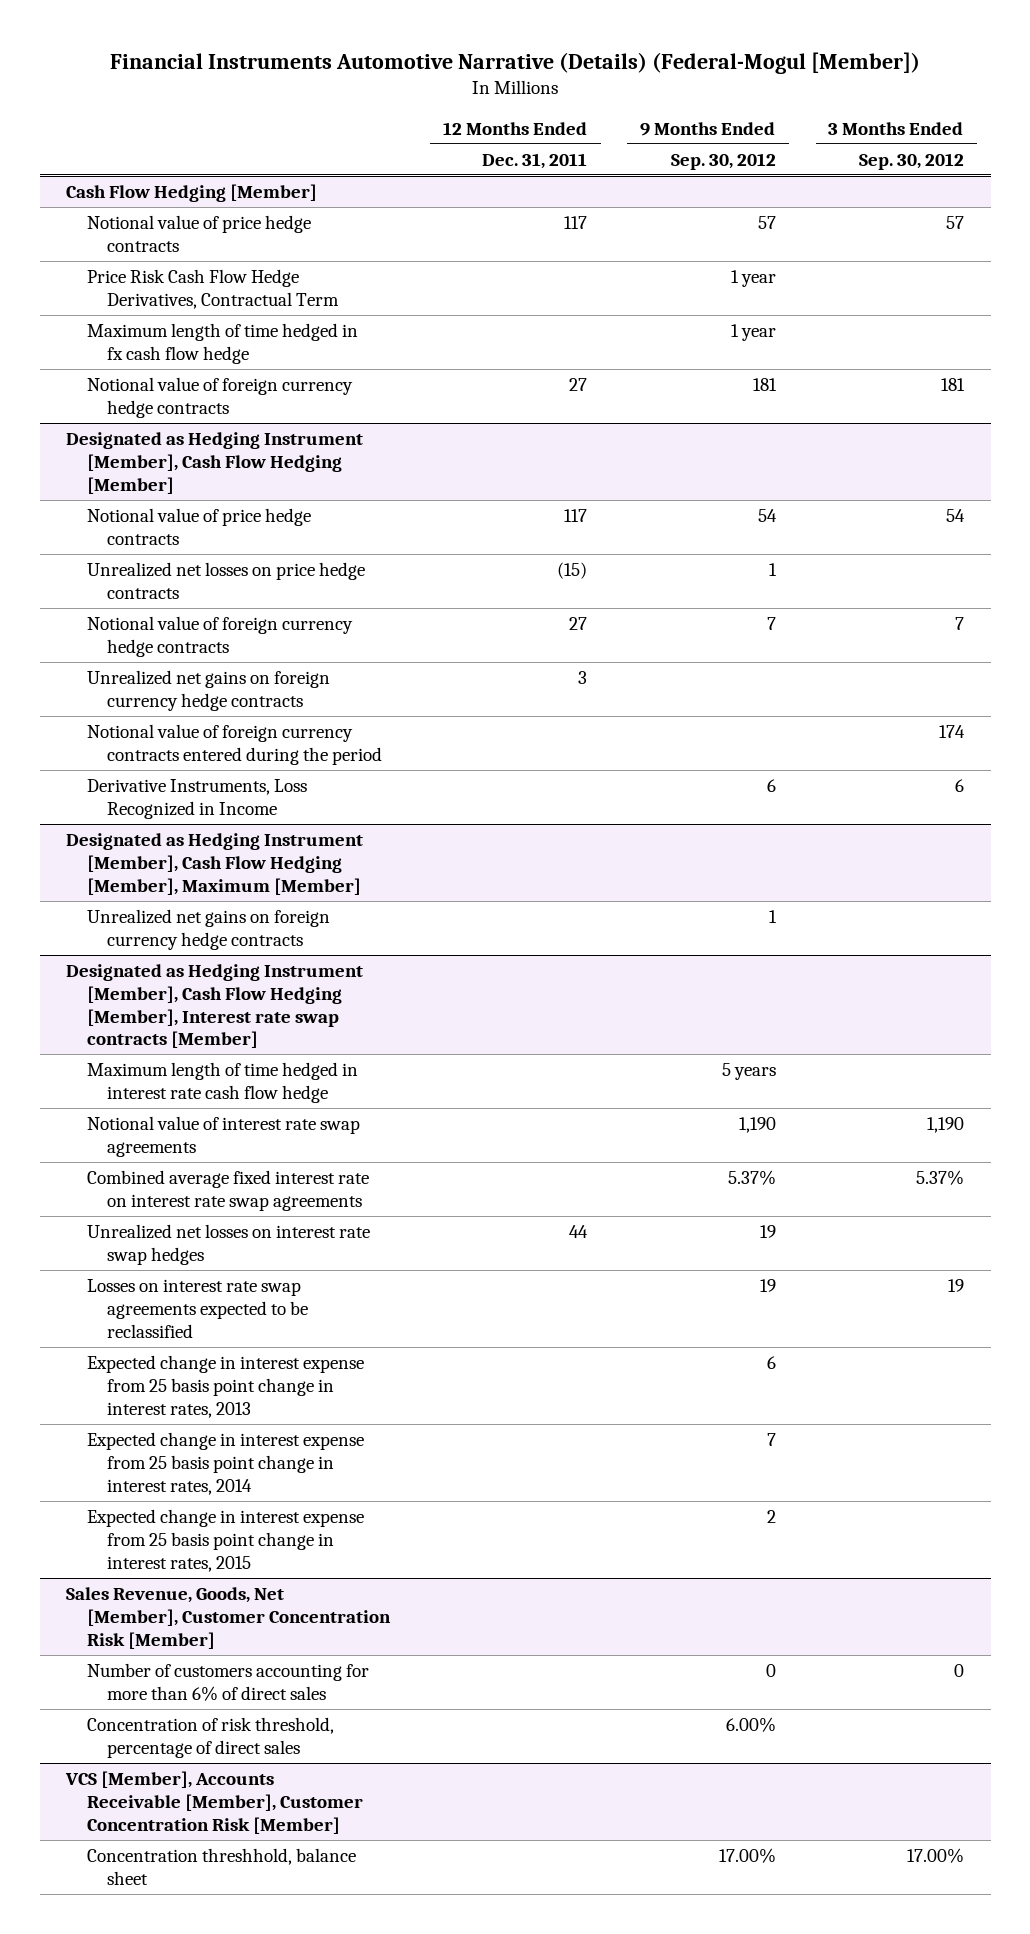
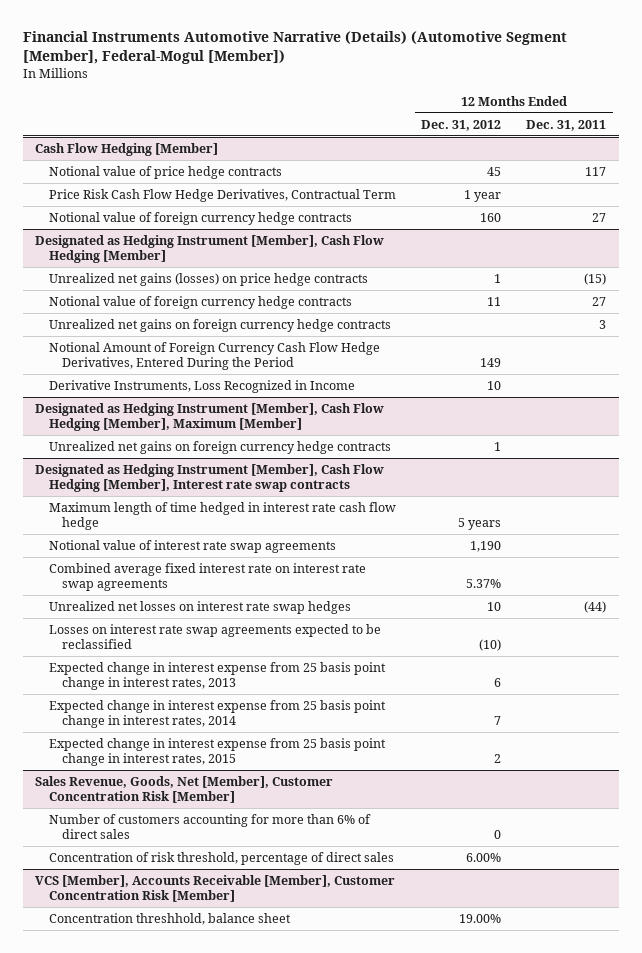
- Financial Instruments Automotive Narrative (Details) (Federal-Mogul [Member])
+ Financial Instruments Automotive Narrative (Details) (Automotive Segment [Member], Federal-Mogul [Member])
- | 12 Months Ended Dec. 31, 2011 | 9 Months Ended Sep. 30, 2012 | 3 Months Ended Sep. 30, 2012
+ | 12 Months Ended Dec. 31, 2012 | 12 Months Ended Dec. 31, 2011
@ Cash Flow Hedging [Member]
- Maximum length of time hedged in fx cash flow hedge | | 1 year |
@ Designated as Hedging Instrument [Member], Cash Flow Hedging [Member]
- Notional value of price hedge contracts | 117 | 54 | 54
- Unrealized net losses on price hedge contracts | (15) | 1 |
+ Unrealized net gains (losses) on price hedge contracts | 1 | (15)
- Notional value of foreign currency contracts entered during the period | | | 174
+ Notional Amount of Foreign Currency Cash Flow Hedge Derivatives, Entered During the Period | 149 |
- Designated as Hedging Instrument [Member], Cash Flow Hedging [Member], Interest rate swap contracts [Member]
+ Designated as Hedging Instrument [Member], Cash Flow Hedging [Member], Interest rate swap contracts
- Unrealized net losses on interest rate swap hedges | 44 | 19 |
+ Unrealized net losses on interest rate swap hedges | 10 | (44)

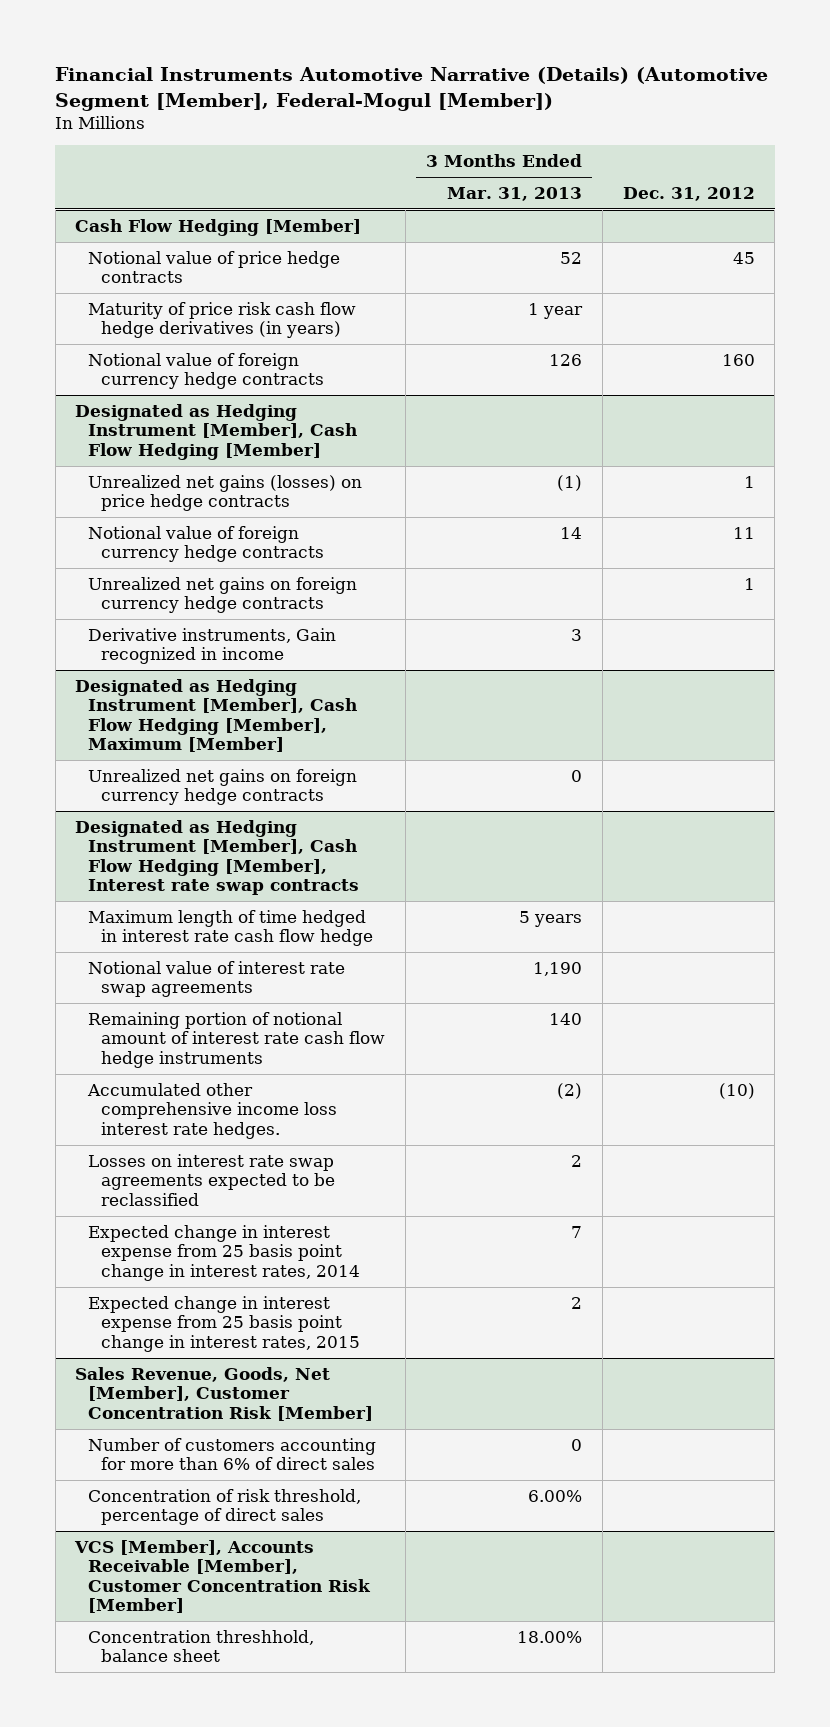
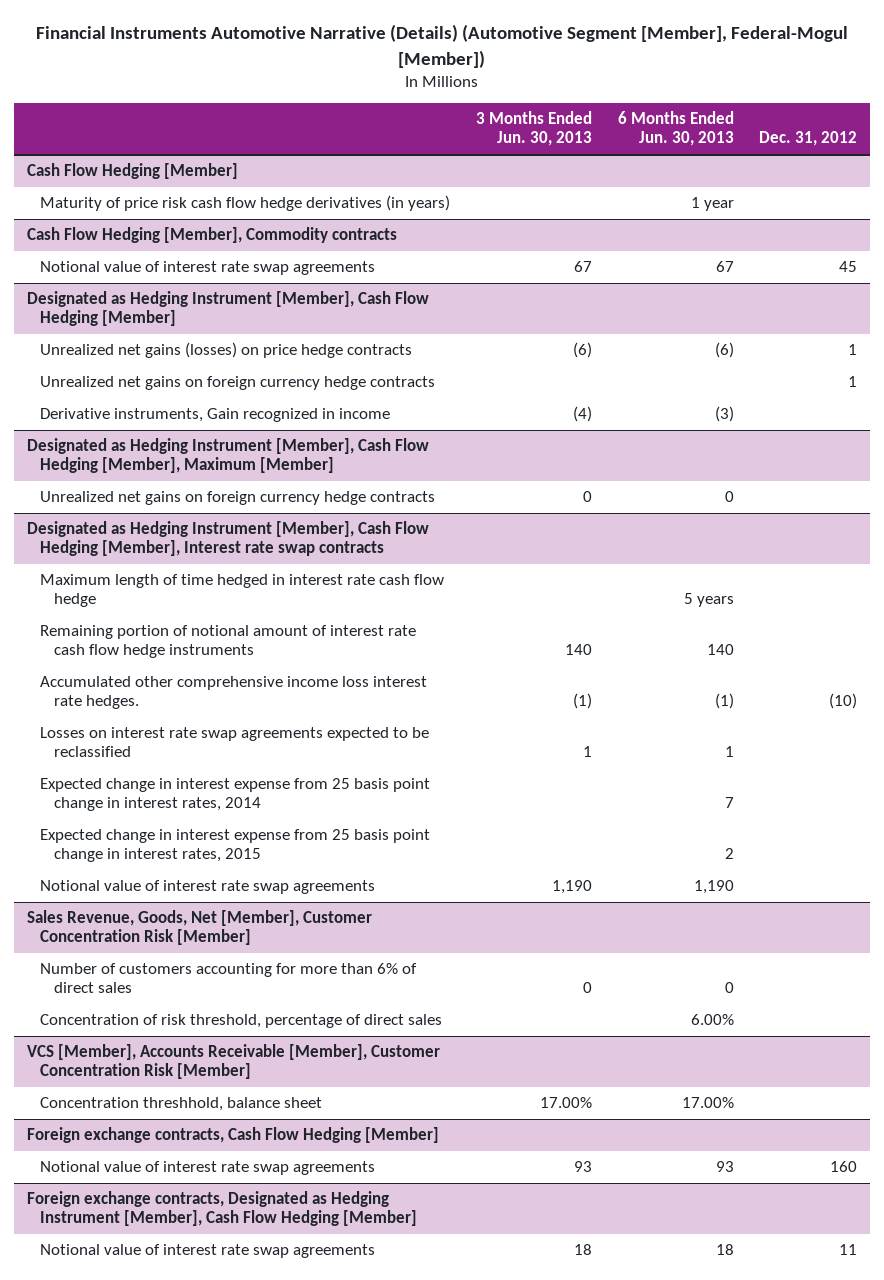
- | 3 Months Ended Mar. 31, 2013 | Dec. 31, 2012
+ | 3 Months Ended Jun. 30, 2013 | 6 Months Ended Jun. 30, 2013 | Dec. 31, 2012
@ Cash Flow Hedging [Member]
- Notional value of price hedge contracts | 52 | 45
- Notional value of foreign currency hedge contracts | 126 | 160
+ Cash Flow Hedging [Member], Commodity contracts
+ Notional value of interest rate swap agreements | 67 | 67 | 45
@ Designated as Hedging Instrument [Member], Cash Flow Hedging [Member]
- Notional value of foreign currency hedge contracts | 14 | 11
@ Designated as Hedging Instrument [Member], Cash Flow Hedging [Member], Interest rate swap contracts
moved down: Notional value of interest rate swap agreements | 1,190 | 1,190 |
+ Foreign exchange contracts, Cash Flow Hedging [Member]
+ Notional value of interest rate swap agreements | 93 | 93 | 160
+ Foreign exchange contracts, Designated as Hedging Instrument [Member], Cash Flow Hedging [Member]
+ Notional value of interest rate swap agreements | 18 | 18 | 11

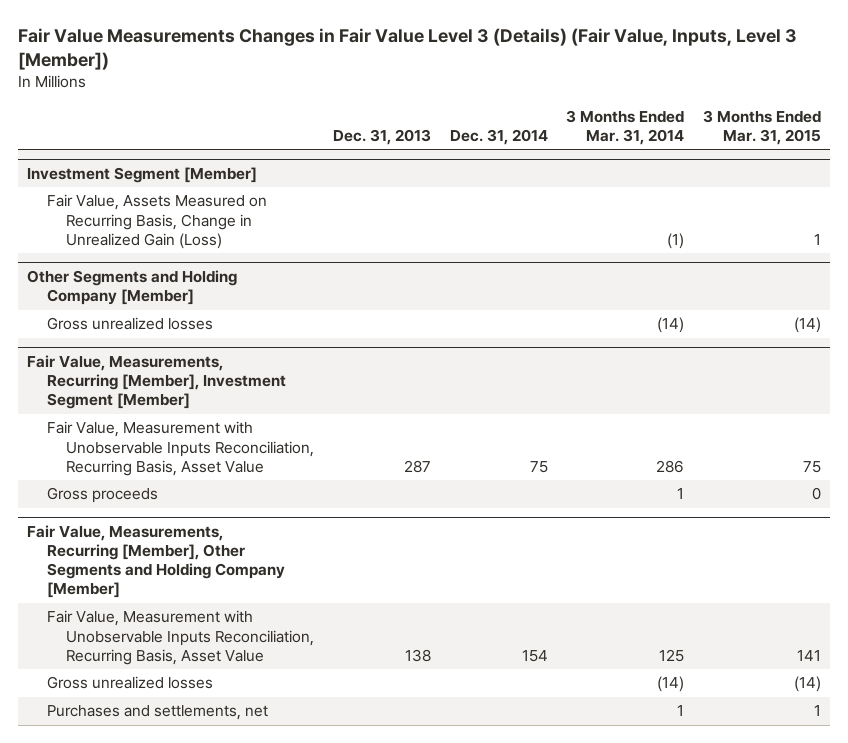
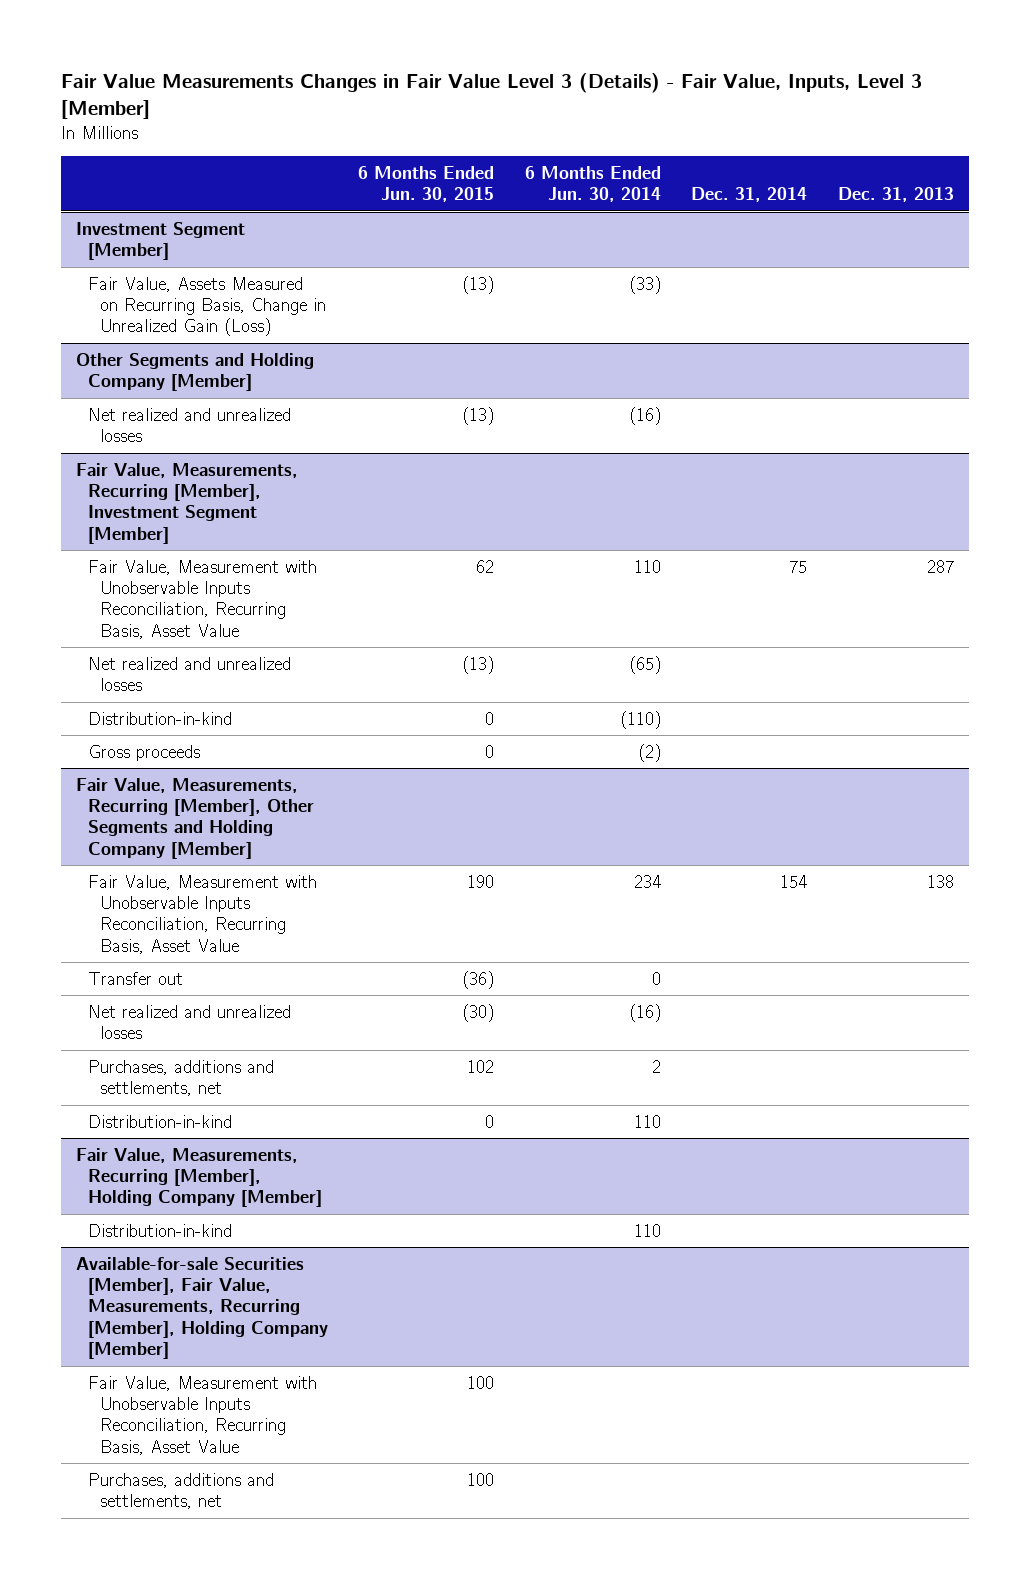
- Fair Value Measurements Changes in Fair Value Level 3 (Details) (Fair Value, Inputs, Level 3 [Member])
+ Fair Value Measurements Changes in Fair Value Level 3 (Details) - Fair Value, Inputs, Level 3 [Member]
- | Dec. 31, 2013 | Dec. 31, 2014 | 3 Months Ended Mar. 31, 2014 | 3 Months Ended Mar. 31, 2015
+ | 6 Months Ended Jun. 30, 2015 | 6 Months Ended Jun. 30, 2014 | Dec. 31, 2014 | Dec. 31, 2013
@ Other Segments and Holding Company [Member]
- Gross unrealized losses | | | (14) | (14)
+ Net realized and unrealized losses | (13) | (16) | |
@ Fair Value, Measurements, Recurring [Member], Investment Segment [Member]
+ Net realized and unrealized losses | (13) | (65) | |
+ Distribution-in-kind | 0 | (110) | |
@ Fair Value, Measurements, Recurring [Member], Other Segments and Holding Company [Member]
- Gross unrealized losses | | | (14) | (14)
- Purchases and settlements, net | | | 1 | 1
+ Transfer out | (36) | 0 | |
+ Net realized and unrealized losses | (30) | (16) | |
+ Purchases, additions and settlements, net | 102 | 2 | |
+ Distribution-in-kind | 0 | 110 | |
+ Fair Value, Measurements, Recurring [Member], Holding Company [Member]
+ Distribution-in-kind | | 110 | |
+ Available-for-sale Securities [Member], Fair Value, Measurements, Recurring [Member], Holding Company [Member]
+ Fair Value, Measurement with Unobservable Inputs Reconciliation, Recurring Basis, Asset Value | 100 | | |
+ Purchases, additions and settlements, net | 100 | | |

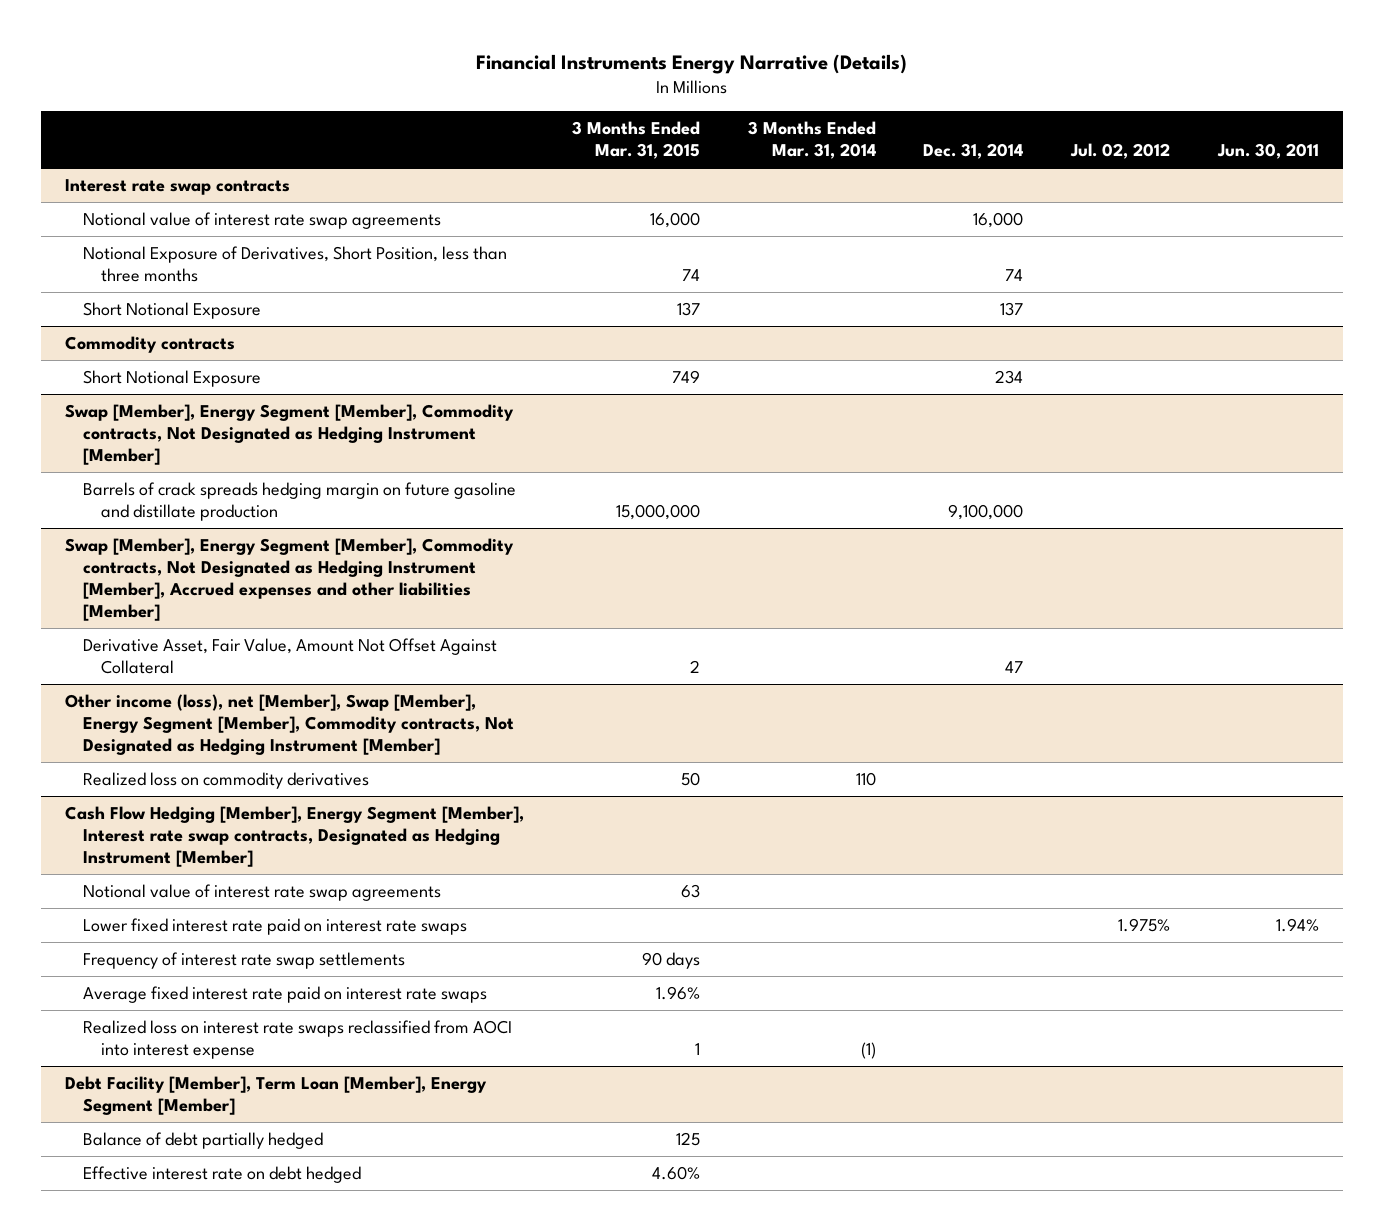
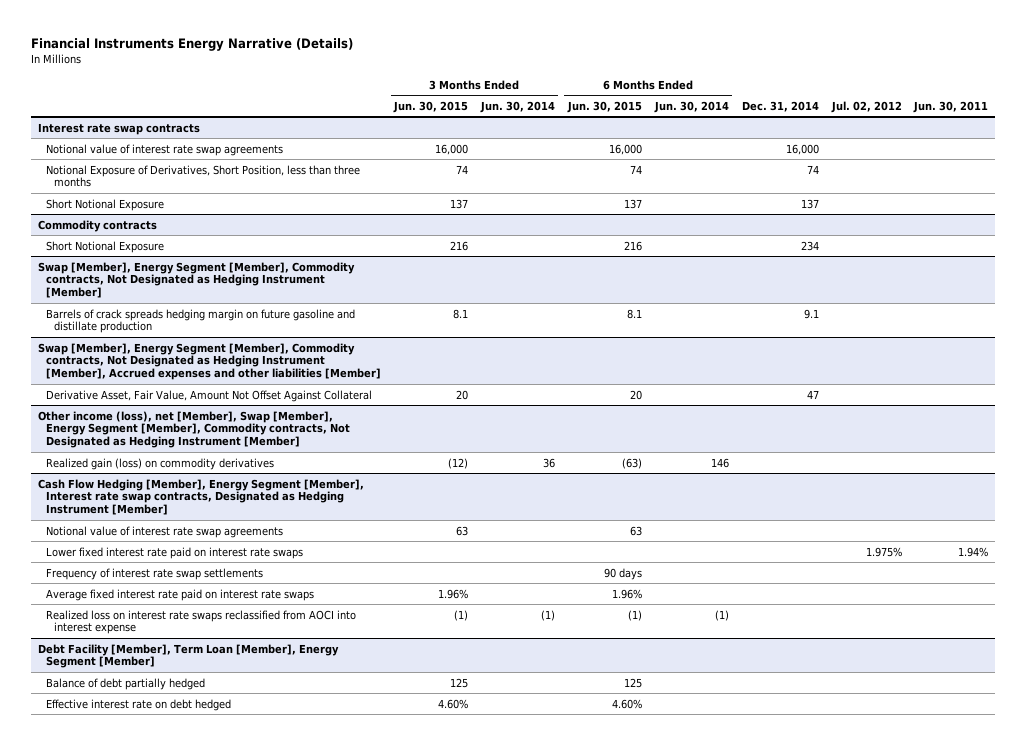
- | 3 Months Ended Mar. 31, 2015 | 3 Months Ended Mar. 31, 2014 | Dec. 31, 2014 | Jul. 02, 2012 | Jun. 30, 2011
+ | 3 Months Ended Jun. 30, 2015 | 3 Months Ended Jun. 30, 2014 | 6 Months Ended Jun. 30, 2015 | 6 Months Ended Jun. 30, 2014 | Dec. 31, 2014 | Jul. 02, 2012 | Jun. 30, 2011
@ Swap [Member], Energy Segment [Member], Commodity contracts, Not Designated as Hedging Instrument [Member]
- Barrels of crack spreads hedging margin on future gasoline and distillate production | 15,000,000 | | 9,100,000 | |
+ Barrels of crack spreads hedging margin on future gasoline and distillate production | 8.1 | | 8.1 | | 9.1 | |
@ Other income (loss), net [Member], Swap [Member], Energy Segment [Member], Commodity contracts, Not Designated as Hedging Instrument [Member]
- Realized loss on commodity derivatives | 50 | 110 | | |
+ Realized gain (loss) on commodity derivatives | (12) | 36 | (63) | 146 | | |

